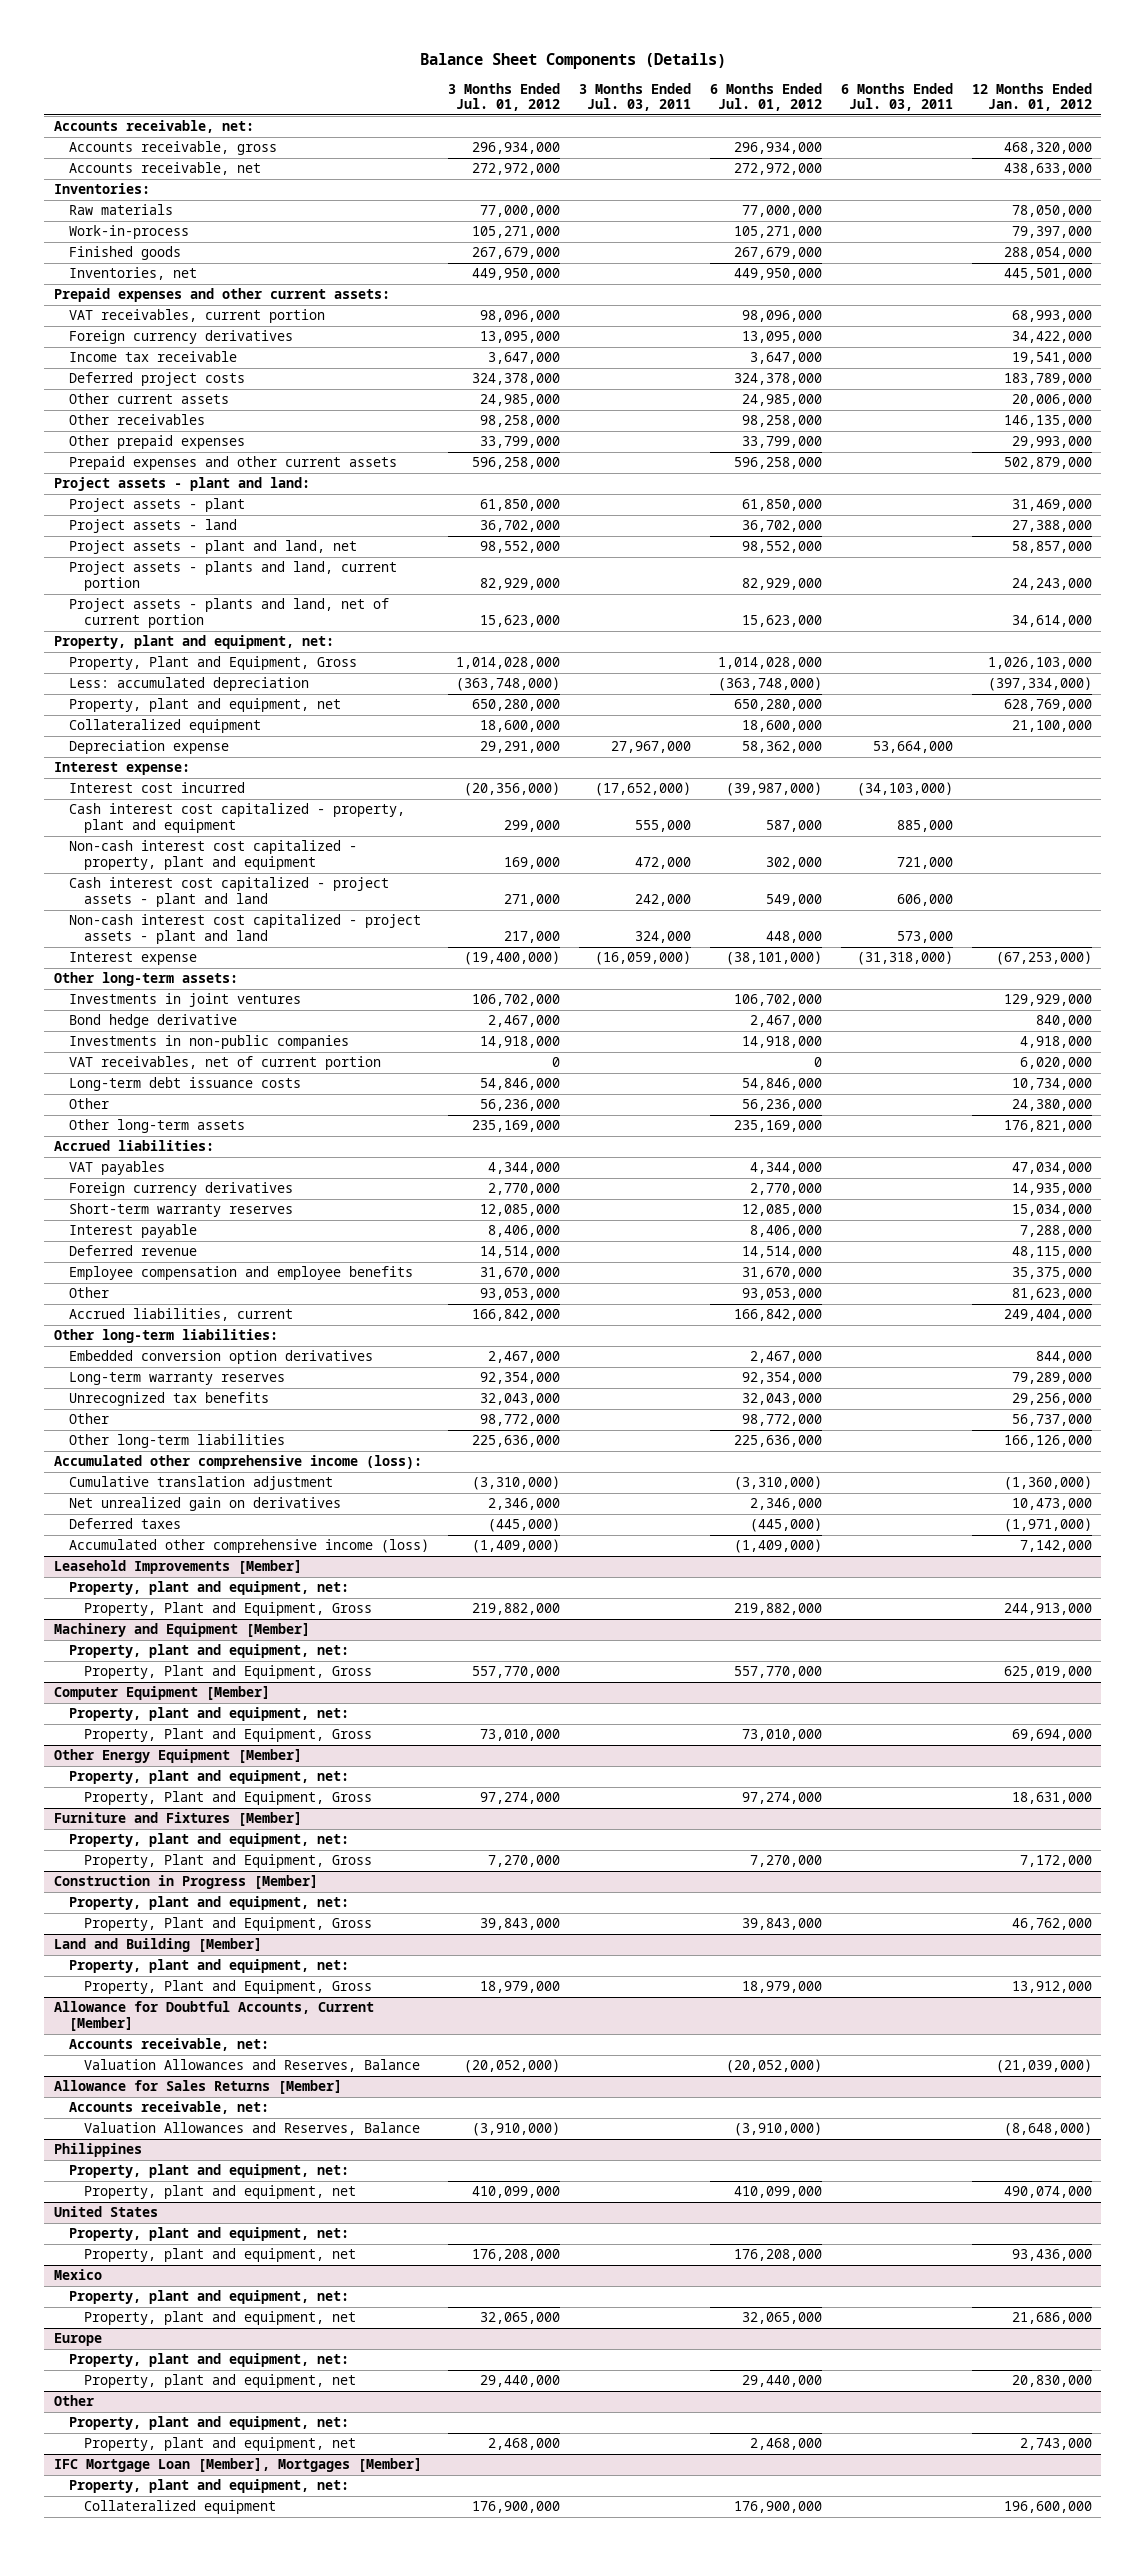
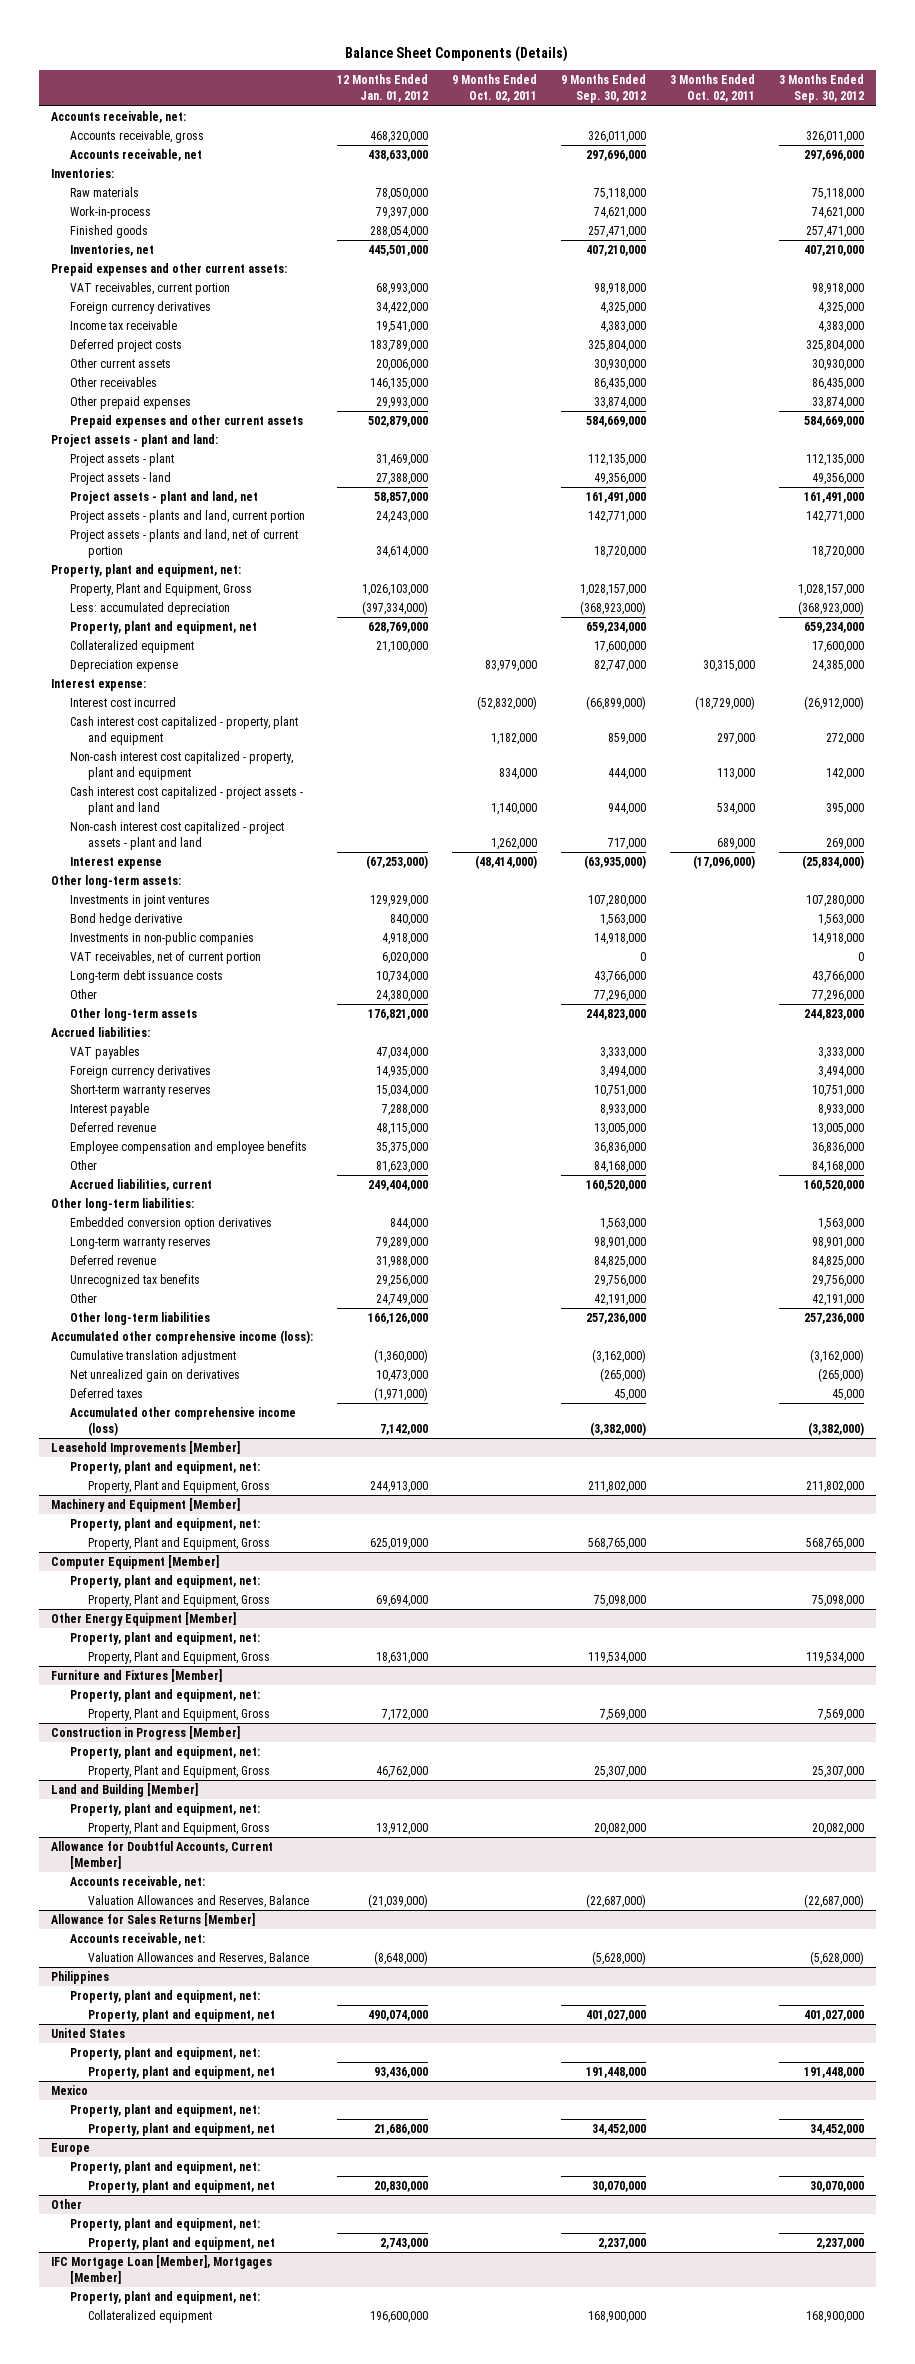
- | 3 Months Ended Jul. 01, 2012 | 3 Months Ended Jul. 03, 2011 | 6 Months Ended Jul. 01, 2012 | 6 Months Ended Jul. 03, 2011 | 12 Months Ended Jan. 01, 2012
+ | 12 Months Ended Jan. 01, 2012 | 9 Months Ended Oct. 02, 2011 | 9 Months Ended Sep. 30, 2012 | 3 Months Ended Oct. 02, 2011 | 3 Months Ended Sep. 30, 2012
+ Deferred revenue | 31,988,000 | | 84,825,000 | | 84,825,000
- Other | 98,772,000 | | 98,772,000 | | 56,737,000
+ Other | 24,749,000 | | 42,191,000 | | 42,191,000

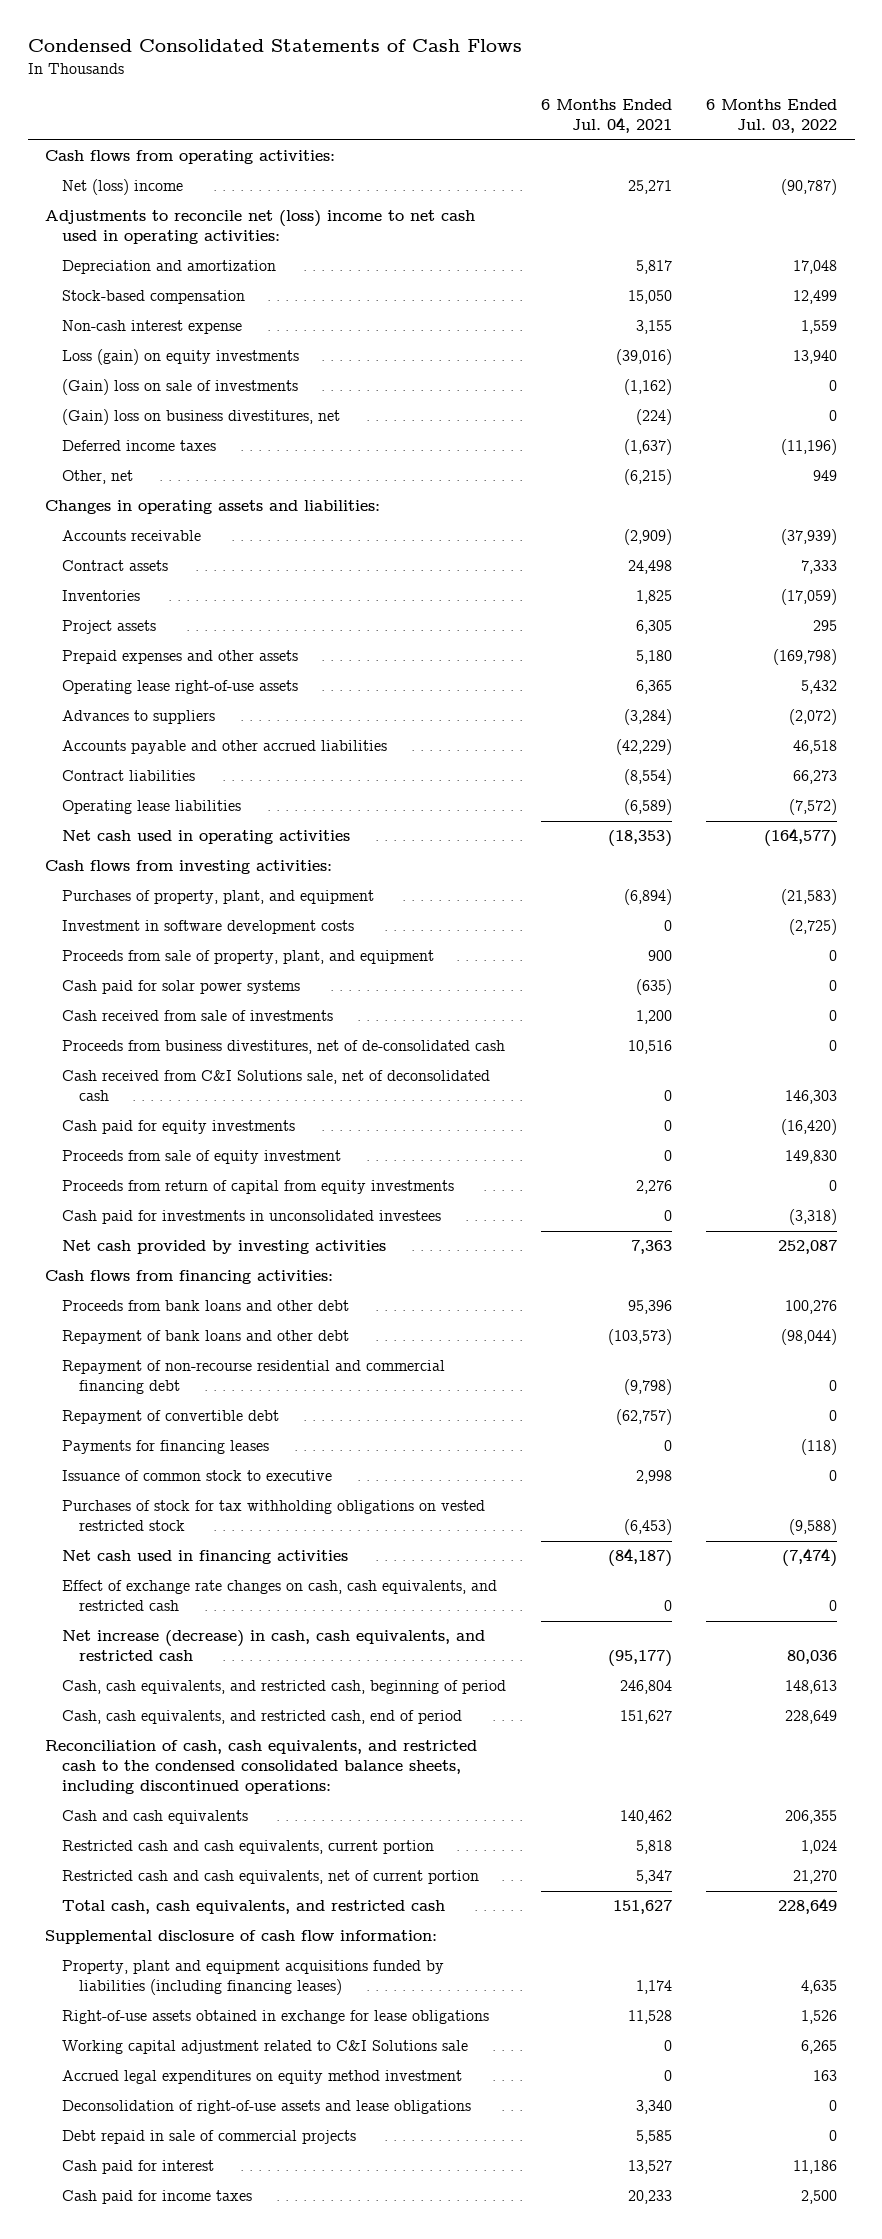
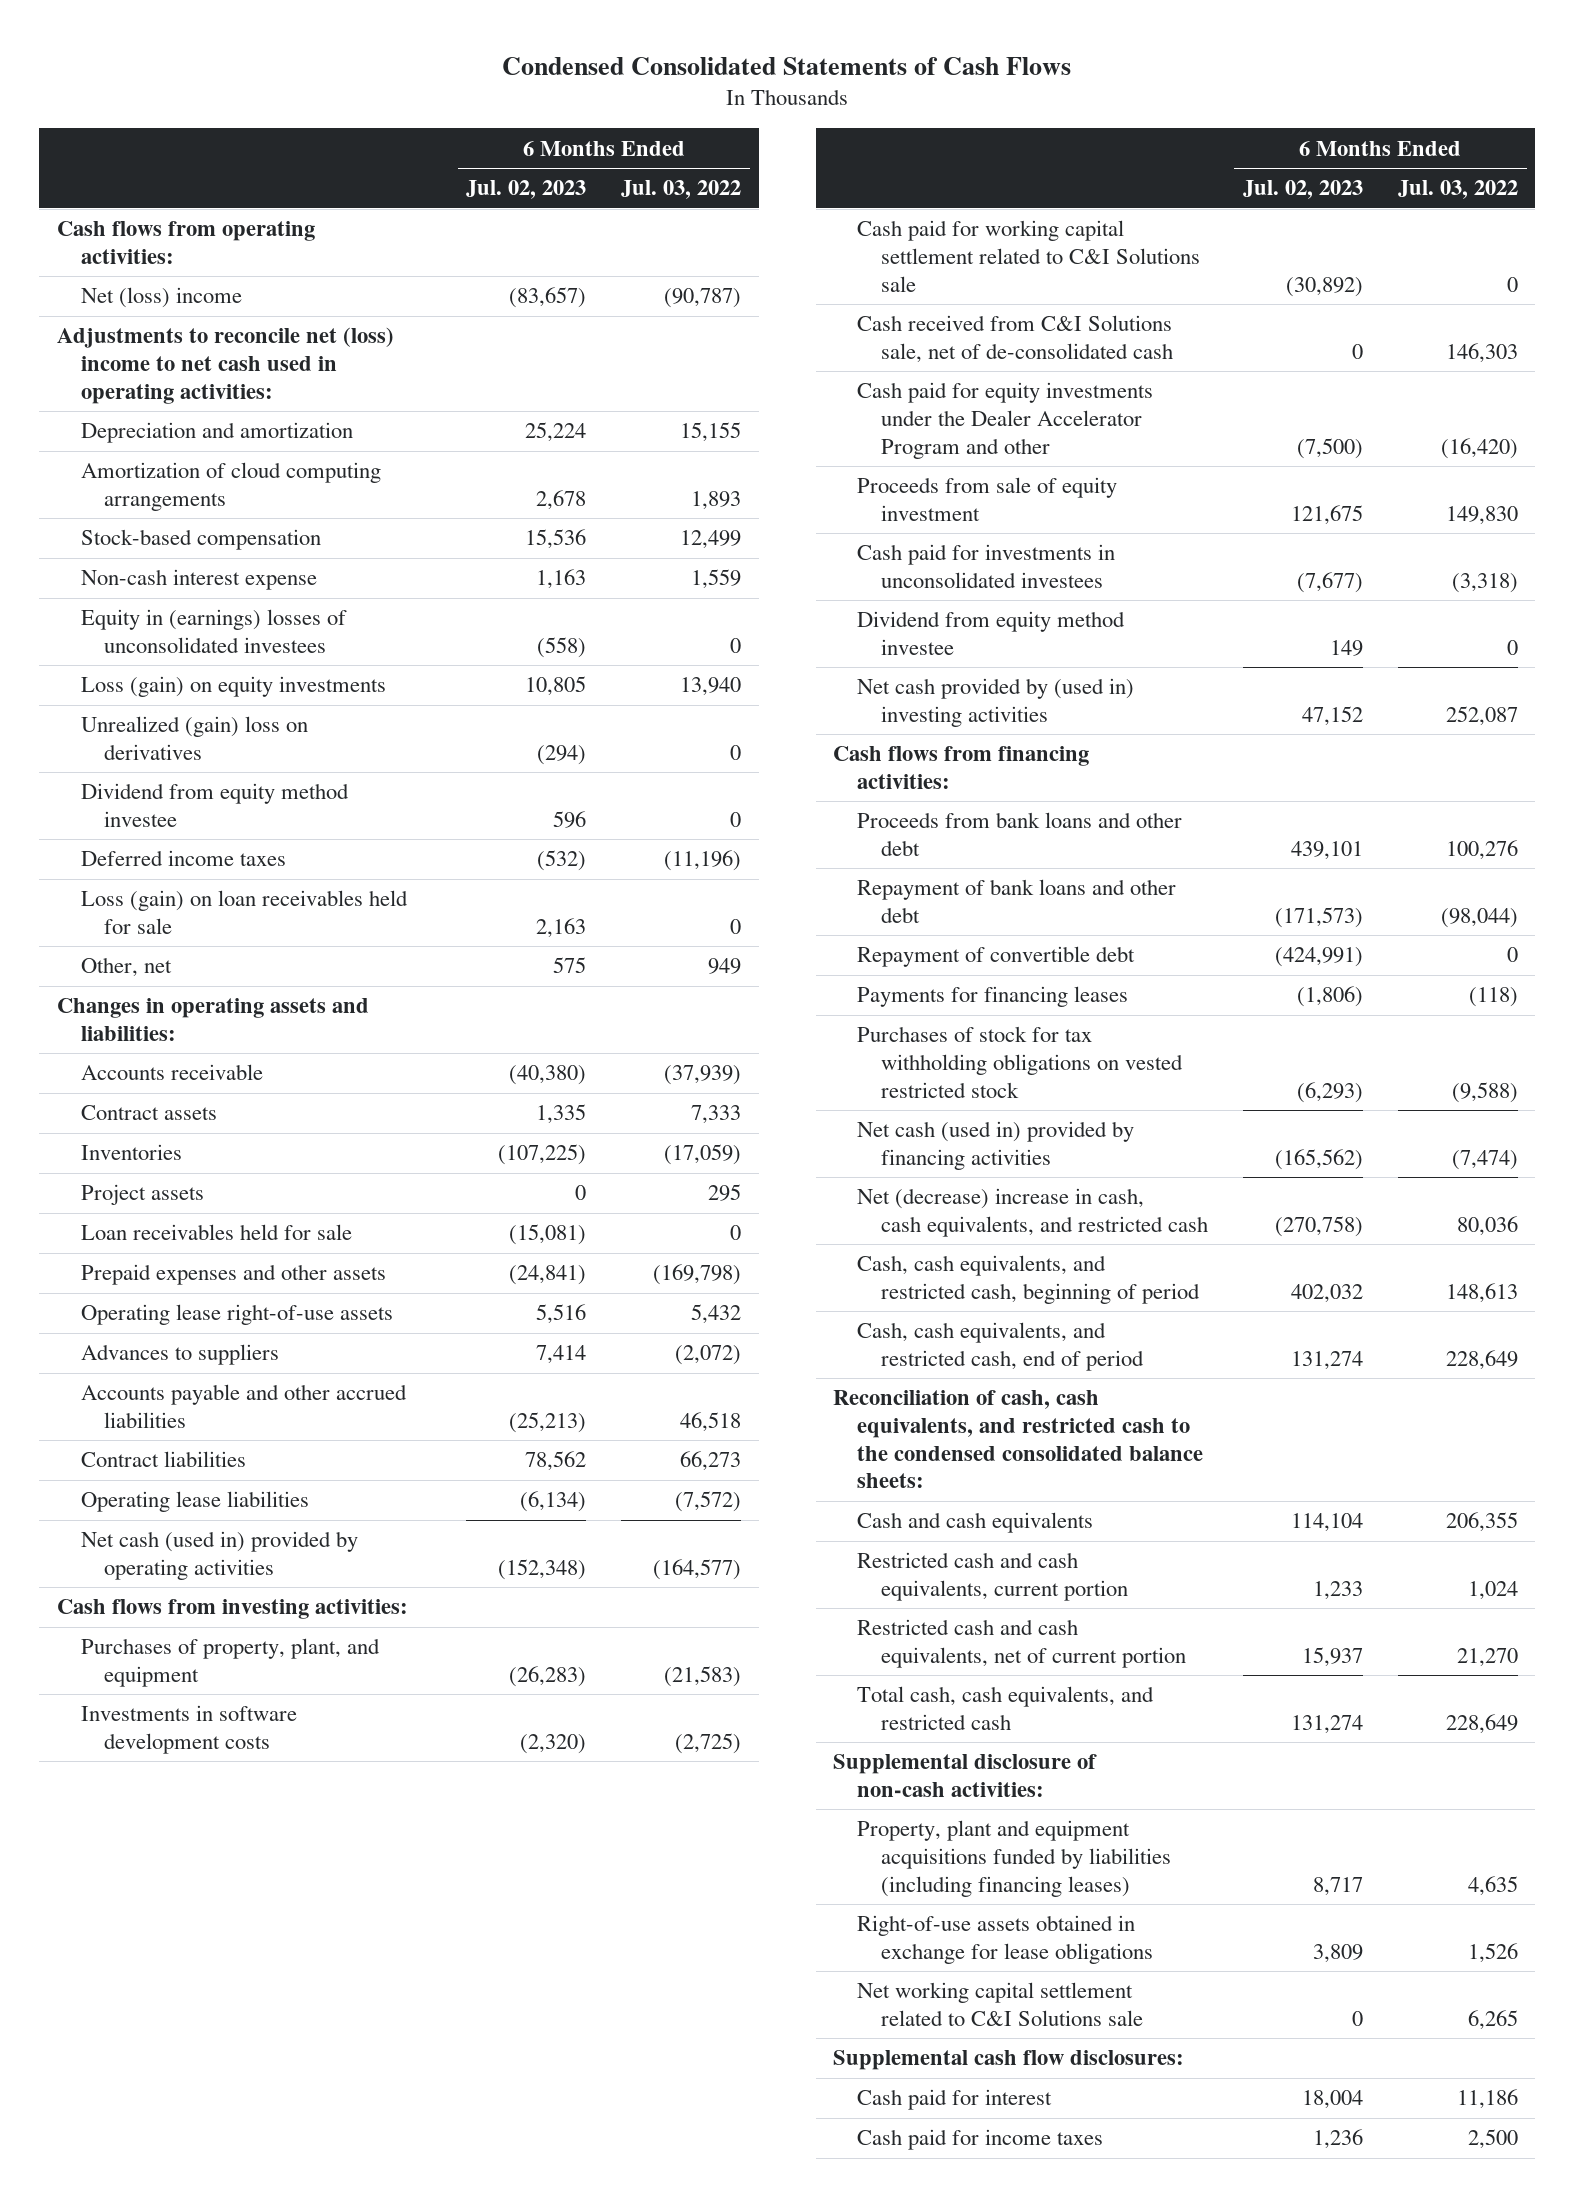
- | 6 Months Ended Jul. 04, 2021 | 6 Months Ended Jul. 03, 2022
+ | 6 Months Ended Jul. 02, 2023 | 6 Months Ended Jul. 03, 2022
- Depreciation and amortization | 5,817 | 17,048
+ Depreciation and amortization | 25,224 | 15,155
+ Amortization of cloud computing arrangements | 2,678 | 1,893
+ Equity in (earnings) losses of unconsolidated investees | (558) | 0
- (Gain) loss on sale of investments | (1,162) | 0
- (Gain) loss on business divestitures, net | (224) | 0
+ Unrealized (gain) loss on derivatives | (294) | 0
+ Dividend from equity method investee | 596 | 0
+ Loss (gain) on loan receivables held for sale | 2,163 | 0
+ Loan receivables held for sale | (15,081) | 0
- Net cash used in operating activities | (18,353) | (164,577)
+ Net cash (used in) provided by operating activities | (152,348) | (164,577)
- Investment in software development costs | 0 | (2,725)
- Proceeds from sale of property, plant, and equipment | 900 | 0
- Cash paid for solar power systems | (635) | 0
- Cash received from sale of investments | 1,200 | 0
- Proceeds from business divestitures, net of de-consolidated cash | 10,516 | 0
- Cash received from C&I Solutions sale, net of deconsolidated cash | 0 | 146,303
- Cash paid for equity investments | 0 | (16,420)
+ Investments in software development costs | (2,320) | (2,725)
+ Cash paid for working capital settlement related to C&I Solutions sale | (30,892) | 0
+ Cash received from C&I Solutions sale, net of de-consolidated cash | 0 | 146,303
+ Cash paid for equity investments under the Dealer Accelerator Program and other | (7,500) | (16,420)
- Proceeds from return of capital from equity investments | 2,276 | 0
- Net cash provided by investing activities | 7,363 | 252,087
+ Dividend from equity method investee | 149 | 0
+ Net cash provided by (used in) investing activities | 47,152 | 252,087
- Repayment of non-recourse residential and commercial financing debt | (9,798) | 0
- Issuance of common stock to executive | 2,998 | 0
- Net cash used in financing activities | (84,187) | (7,474)
- Effect of exchange rate changes on cash, cash equivalents, and restricted cash | 0 | 0
- Net increase (decrease) in cash, cash equivalents, and restricted cash | (95,177) | 80,036
+ Net cash (used in) provided by financing activities | (165,562) | (7,474)
+ Net (decrease) increase in cash, cash equivalents, and restricted cash | (270,758) | 80,036
- Reconciliation of cash, cash equivalents, and restricted cash to the condensed consolidated balance sheets, including discontinued operations:
+ Reconciliation of cash, cash equivalents, and restricted cash to the condensed consolidated balance sheets:
- Supplemental disclosure of cash flow information:
+ Supplemental disclosure of non-cash activities:
- Working capital adjustment related to C&I Solutions sale | 0 | 6,265
- Accrued legal expenditures on equity method investment | 0 | 163
- Deconsolidation of right-of-use assets and lease obligations | 3,340 | 0
- Debt repaid in sale of commercial projects | 5,585 | 0
+ Net working capital settlement related to C&I Solutions sale | 0 | 6,265
+ Supplemental cash flow disclosures:

